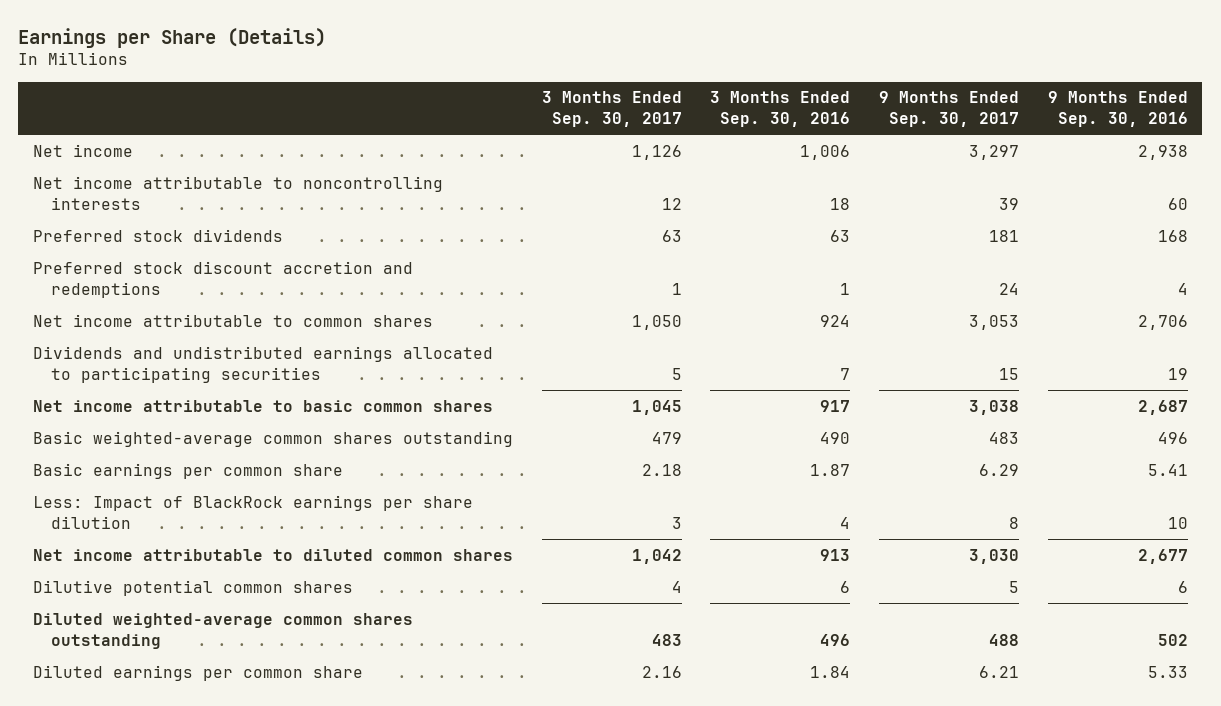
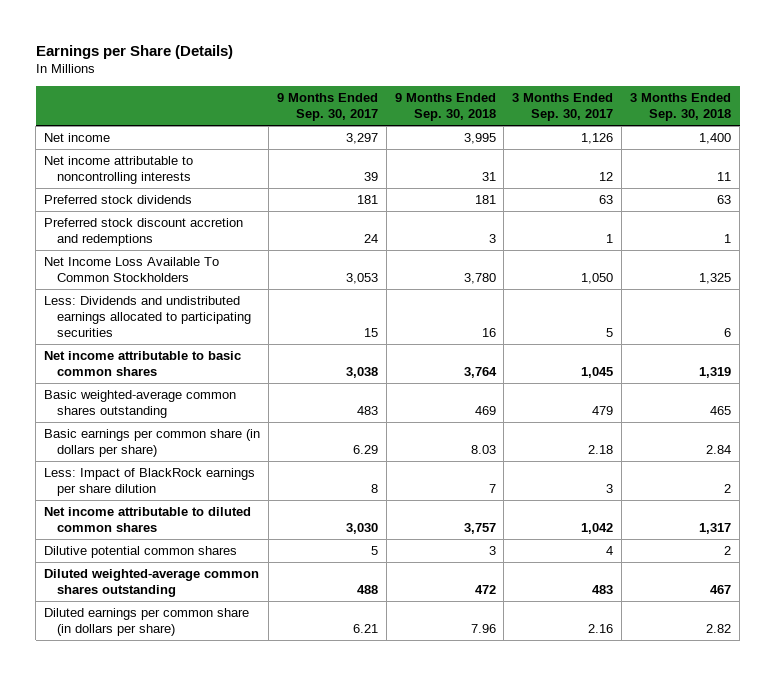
- | 3 Months Ended Sep. 30, 2017 | 3 Months Ended Sep. 30, 2016 | 9 Months Ended Sep. 30, 2017 | 9 Months Ended Sep. 30, 2016
+ | 9 Months Ended Sep. 30, 2017 | 9 Months Ended Sep. 30, 2018 | 3 Months Ended Sep. 30, 2017 | 3 Months Ended Sep. 30, 2018
- Net income attributable to common shares | 1,050 | 924 | 3,053 | 2,706
- Dividends and undistributed earnings allocated to participating securities | 5 | 7 | 15 | 19
+ Net Income Loss Available To Common Stockholders | 3,053 | 3,780 | 1,050 | 1,325
+ Less: Dividends and undistributed earnings allocated to participating securities | 15 | 16 | 5 | 6
- Basic earnings per common share | 2.18 | 1.87 | 6.29 | 5.41
+ Basic earnings per common share (in dollars per share) | 6.29 | 8.03 | 2.18 | 2.84
- Diluted earnings per common share | 2.16 | 1.84 | 6.21 | 5.33
+ Diluted earnings per common share (in dollars per share) | 6.21 | 7.96 | 2.16 | 2.82

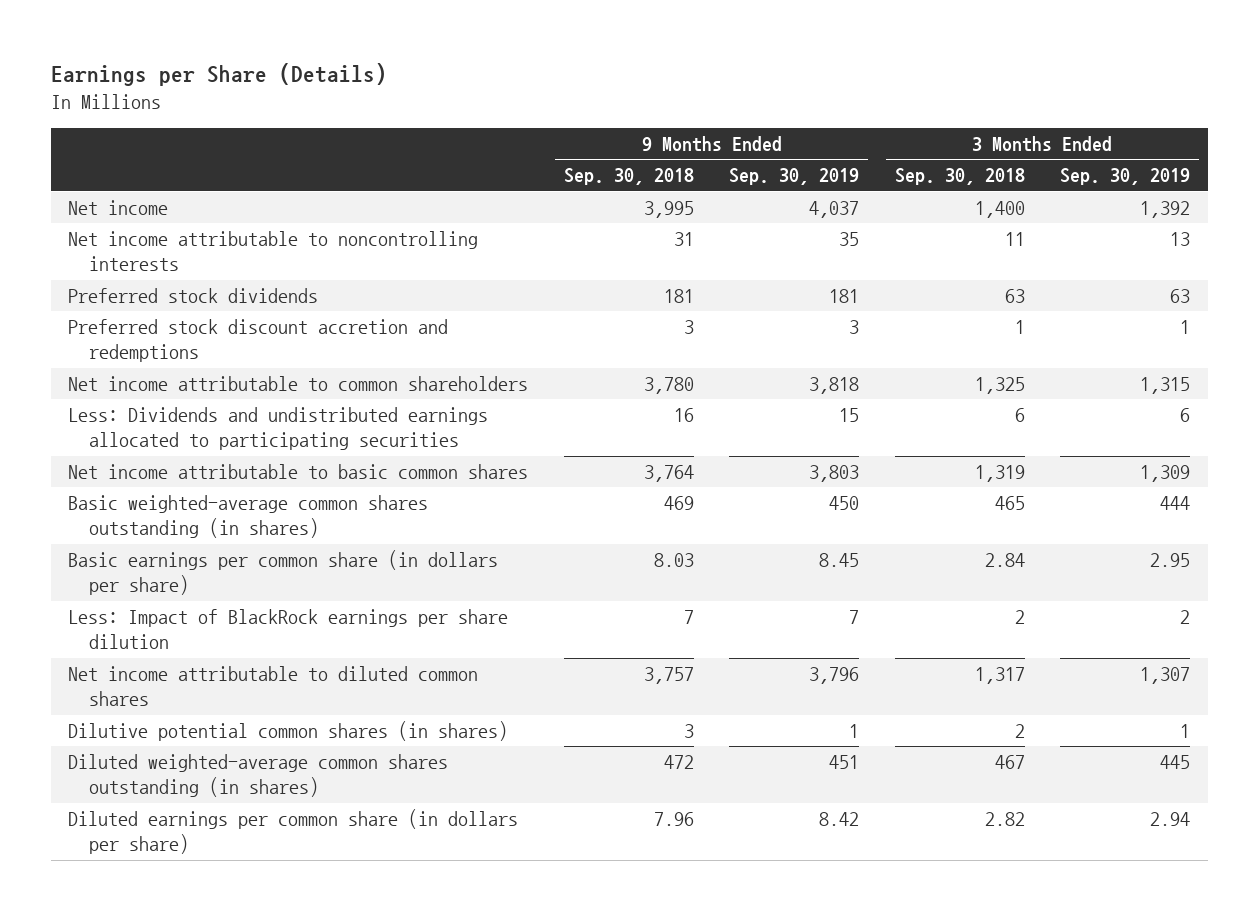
- | 9 Months Ended Sep. 30, 2017 | 9 Months Ended Sep. 30, 2018 | 3 Months Ended Sep. 30, 2017 | 3 Months Ended Sep. 30, 2018
+ | 9 Months Ended Sep. 30, 2018 | 9 Months Ended Sep. 30, 2019 | 3 Months Ended Sep. 30, 2018 | 3 Months Ended Sep. 30, 2019
- Net Income Loss Available To Common Stockholders | 3,053 | 3,780 | 1,050 | 1,325
+ Net income attributable to common shareholders | 3,780 | 3,818 | 1,325 | 1,315
- Basic weighted-average common shares outstanding | 483 | 469 | 479 | 465
+ Basic weighted-average common shares outstanding (in shares) | 469 | 450 | 465 | 444
- Dilutive potential common shares | 5 | 3 | 4 | 2
- Diluted weighted-average common shares outstanding | 488 | 472 | 483 | 467
+ Dilutive potential common shares (in shares) | 3 | 1 | 2 | 1
+ Diluted weighted-average common shares outstanding (in shares) | 472 | 451 | 467 | 445

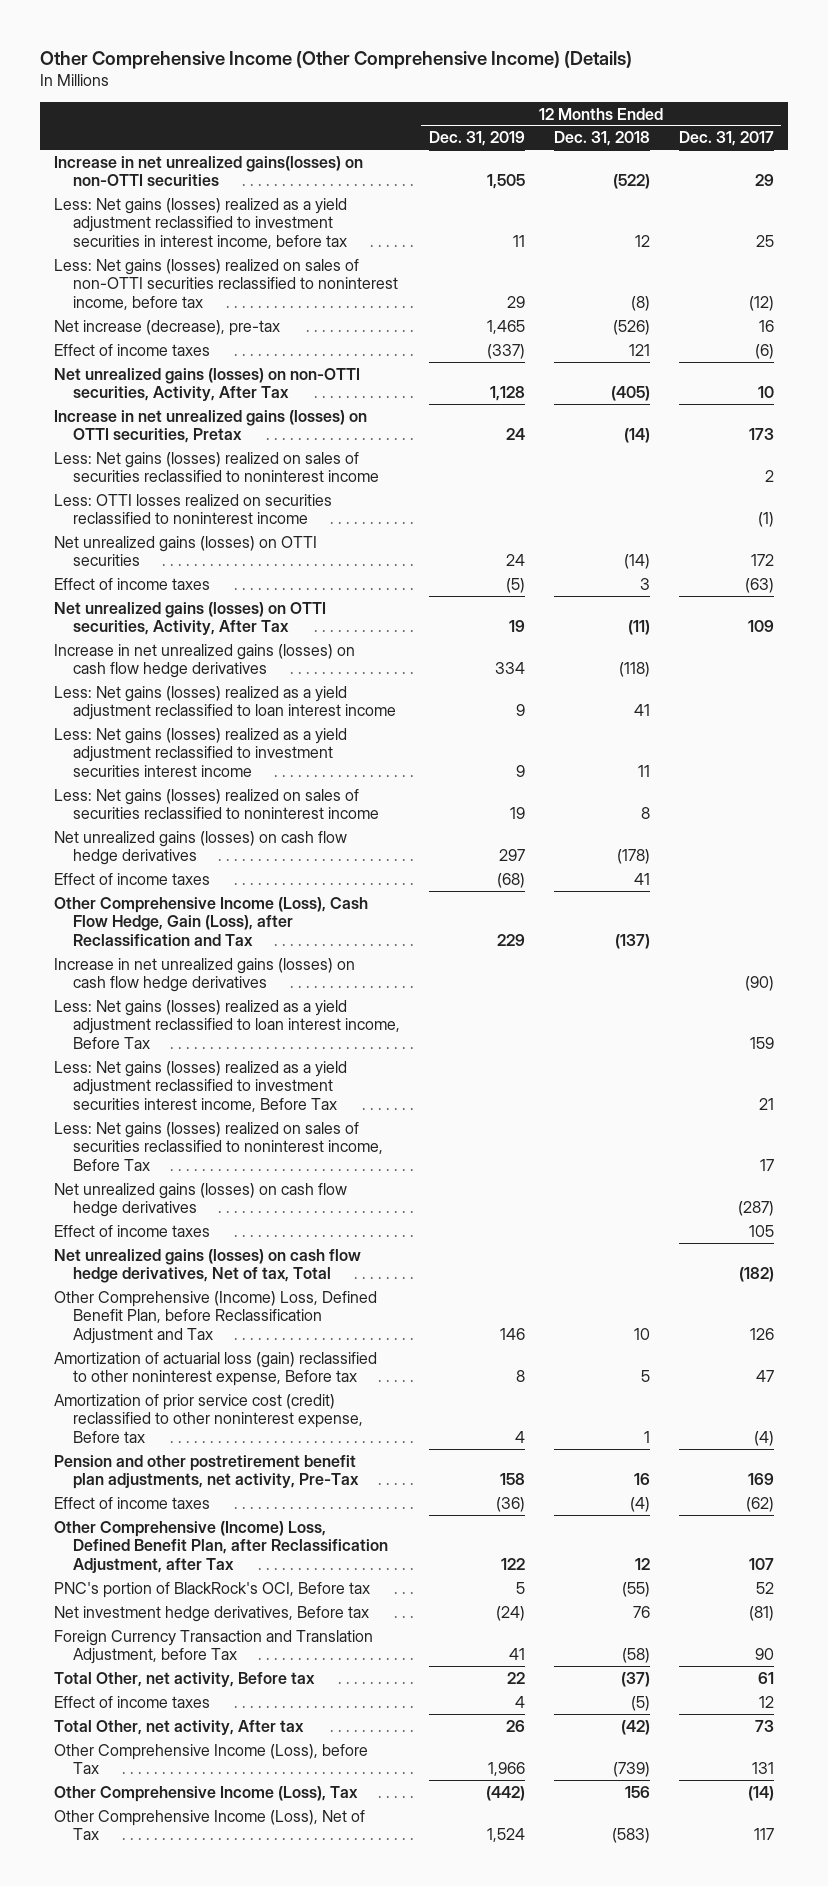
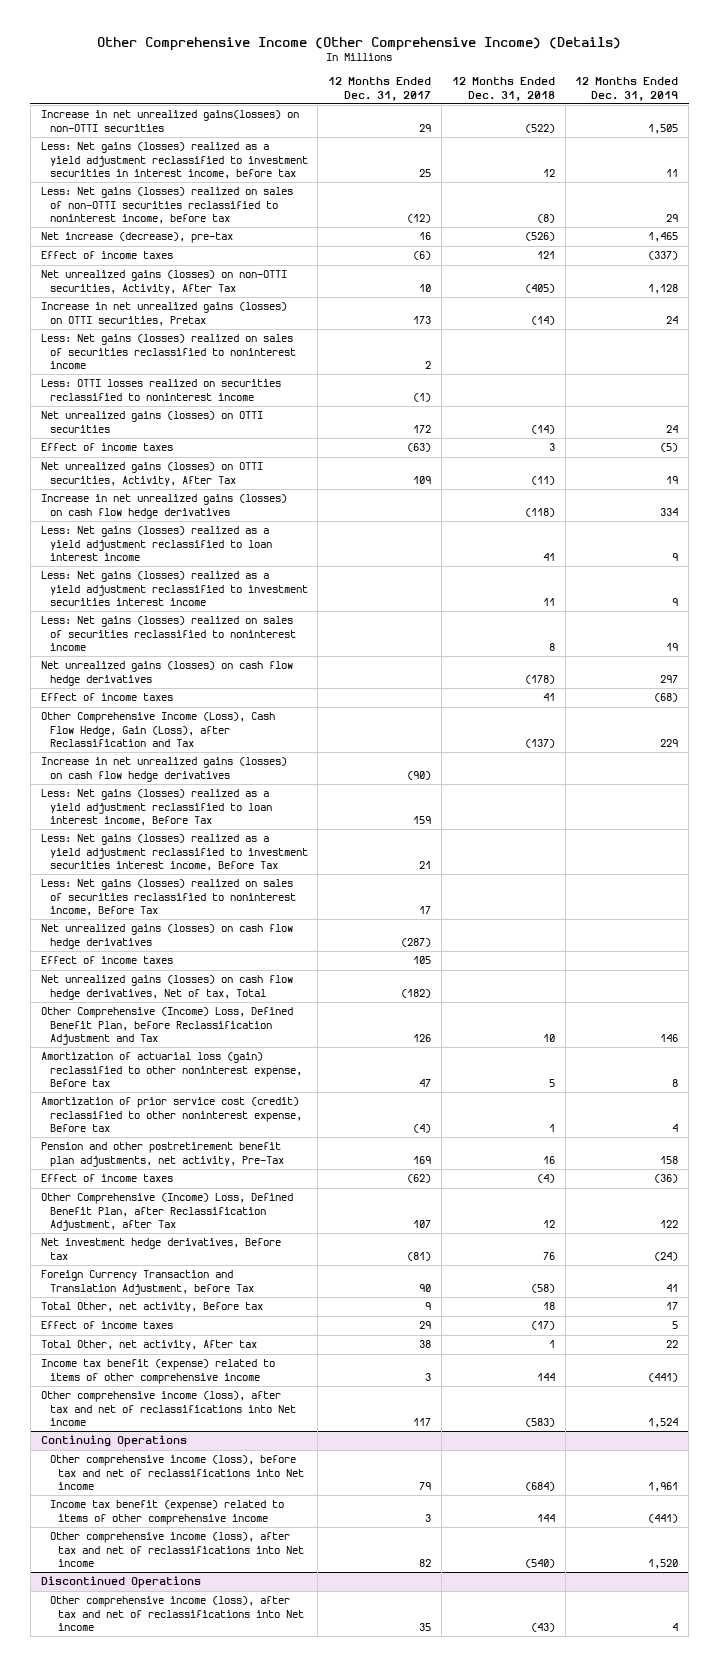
- | 12 Months Ended Dec. 31, 2019 | 12 Months Ended Dec. 31, 2018 | 12 Months Ended Dec. 31, 2017
+ | 12 Months Ended Dec. 31, 2017 | 12 Months Ended Dec. 31, 2018 | 12 Months Ended Dec. 31, 2019
- PNC's portion of BlackRock's OCI, Before tax | 5 | (55) | 52
- Total Other, net activity, Before tax | 22 | (37) | 61
- Effect of income taxes | 4 | (5) | 12
- Total Other, net activity, After tax | 26 | (42) | 73
- Other Comprehensive Income (Loss), before Tax | 1,966 | (739) | 131
- Other Comprehensive Income (Loss), Tax | (442) | 156 | (14)
- Other Comprehensive Income (Loss), Net of Tax | 1,524 | (583) | 117
+ Total Other, net activity, Before tax | 9 | 18 | 17
+ Effect of income taxes | 29 | (17) | 5
+ Total Other, net activity, After tax | 38 | 1 | 22
+ Income tax benefit (expense) related to items of other comprehensive income | 3 | 144 | (441)
+ Other comprehensive income (loss), after tax and net of reclassifications into Net income | 117 | (583) | 1,524
+ Continuing Operations
+ Other comprehensive income (loss), before tax and net of reclassifications into Net income | 79 | (684) | 1,961
+ Income tax benefit (expense) related to items of other comprehensive income | 3 | 144 | (441)
+ Other comprehensive income (loss), after tax and net of reclassifications into Net income | 82 | (540) | 1,520
+ Discontinued Operations
+ Other comprehensive income (loss), after tax and net of reclassifications into Net income | 35 | (43) | 4

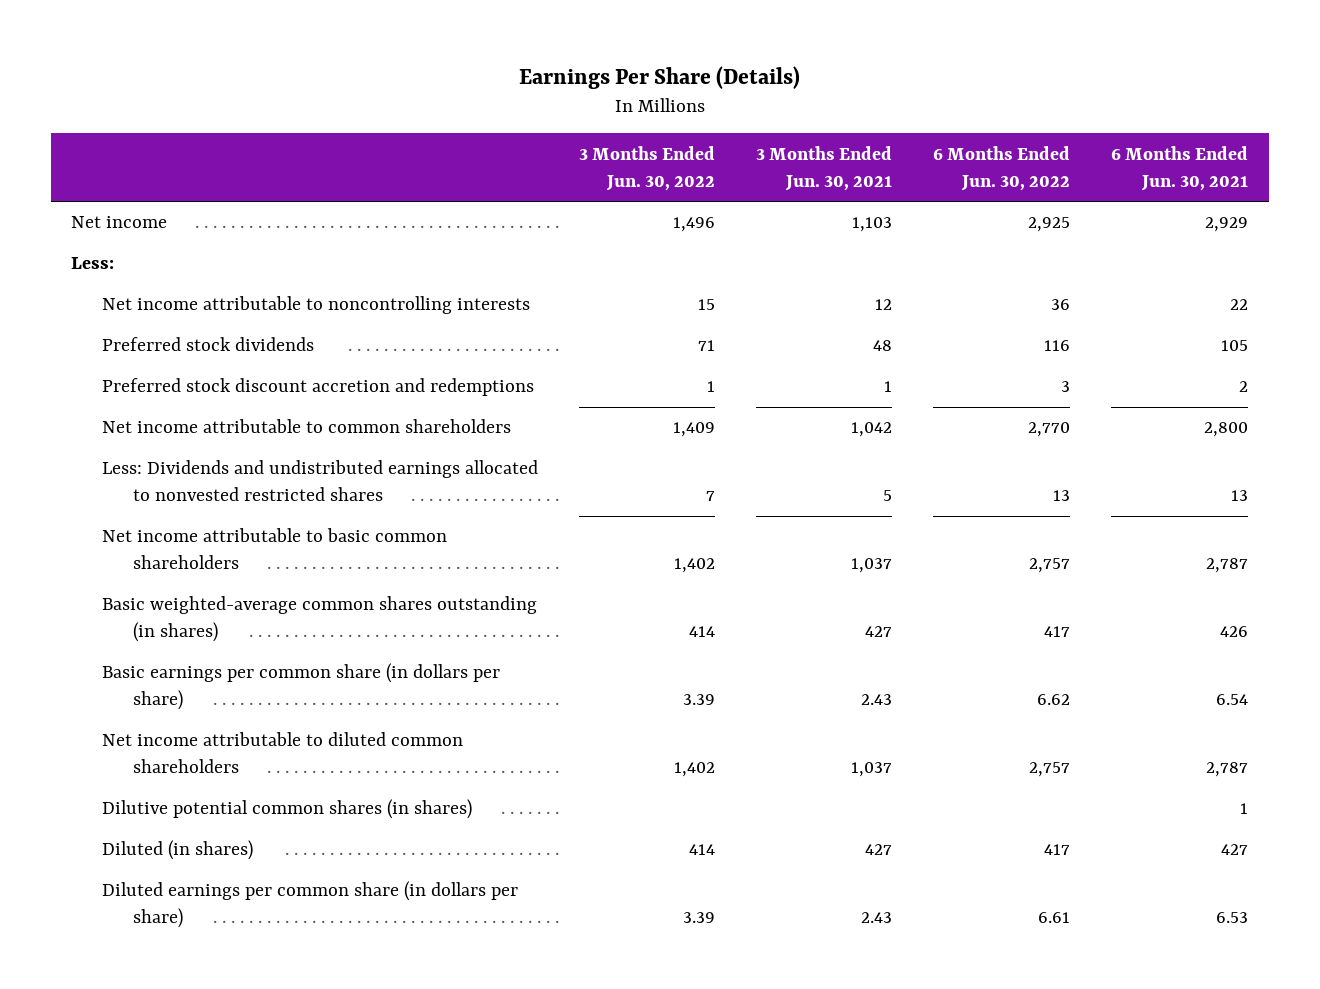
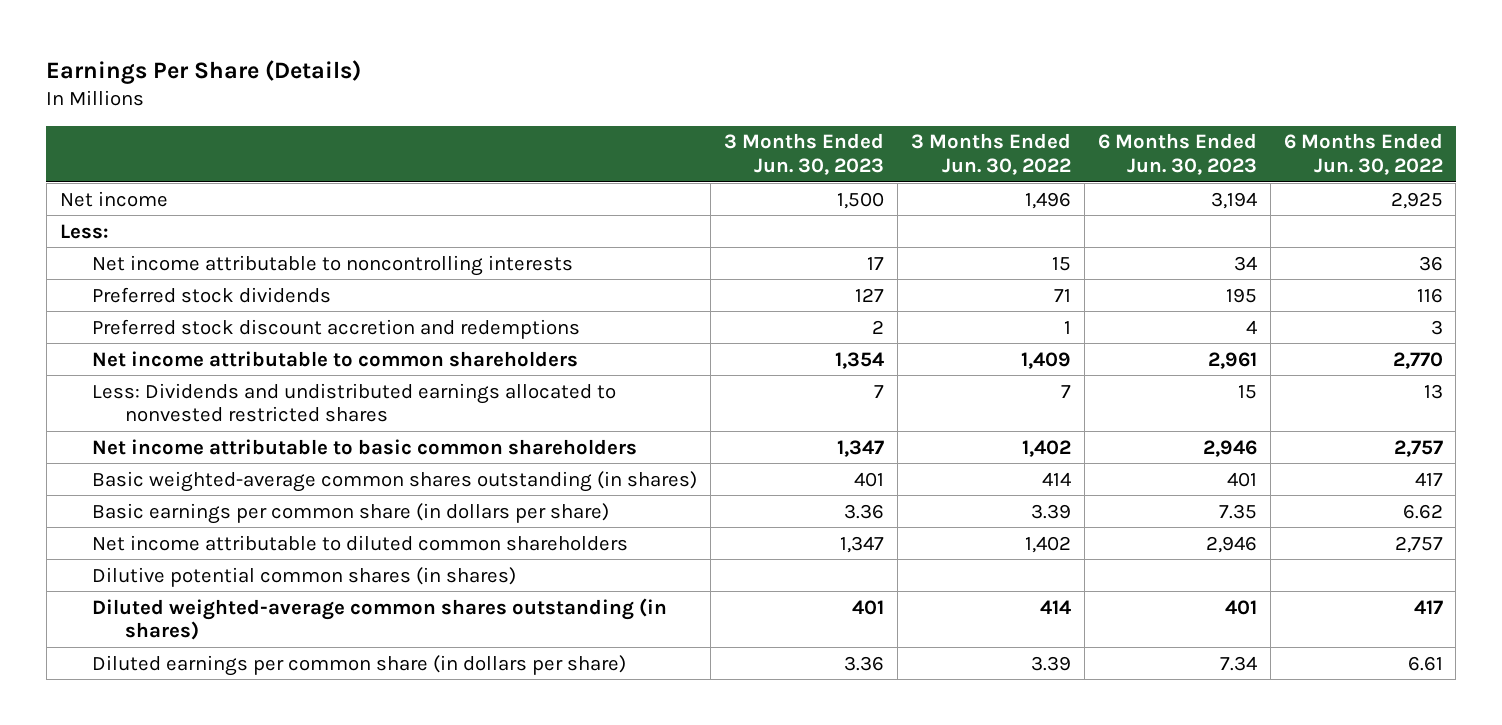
- | 3 Months Ended Jun. 30, 2022 | 3 Months Ended Jun. 30, 2021 | 6 Months Ended Jun. 30, 2022 | 6 Months Ended Jun. 30, 2021
+ | 3 Months Ended Jun. 30, 2023 | 3 Months Ended Jun. 30, 2022 | 6 Months Ended Jun. 30, 2023 | 6 Months Ended Jun. 30, 2022
- Diluted (in shares) | 414 | 427 | 417 | 427
+ Diluted weighted-average common shares outstanding (in shares) | 401 | 414 | 401 | 417

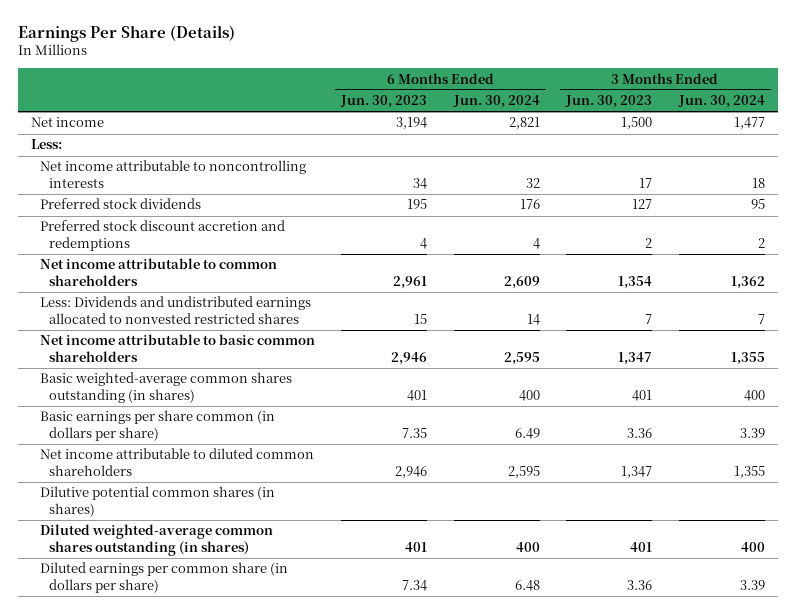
- | 3 Months Ended Jun. 30, 2023 | 3 Months Ended Jun. 30, 2022 | 6 Months Ended Jun. 30, 2023 | 6 Months Ended Jun. 30, 2022
+ | 6 Months Ended Jun. 30, 2023 | 6 Months Ended Jun. 30, 2024 | 3 Months Ended Jun. 30, 2023 | 3 Months Ended Jun. 30, 2024
- Basic earnings per common share (in dollars per share) | 3.36 | 3.39 | 7.35 | 6.62
+ Basic earnings per share common (in dollars per share) | 7.35 | 6.49 | 3.36 | 3.39

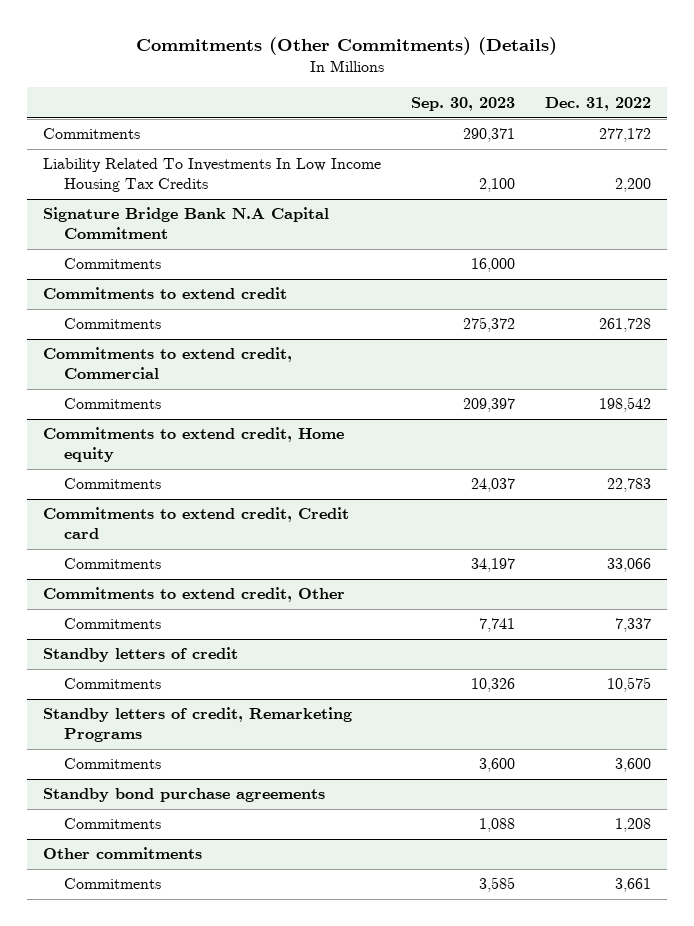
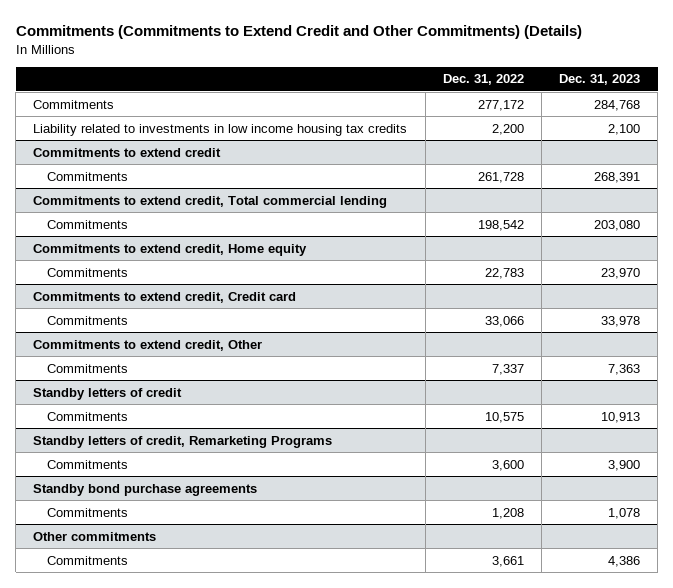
- Commitments (Other Commitments) (Details)
+ Commitments (Commitments to Extend Credit and Other Commitments) (Details)
- | Sep. 30, 2023 | Dec. 31, 2022
+ | Dec. 31, 2022 | Dec. 31, 2023
- Liability Related To Investments In Low Income Housing Tax Credits | 2,100 | 2,200
- Signature Bridge Bank N.A Capital Commitment
- Commitments | 16,000 |
+ Liability related to investments in low income housing tax credits | 2,200 | 2,100
- Commitments to extend credit, Commercial
+ Commitments to extend credit, Total commercial lending

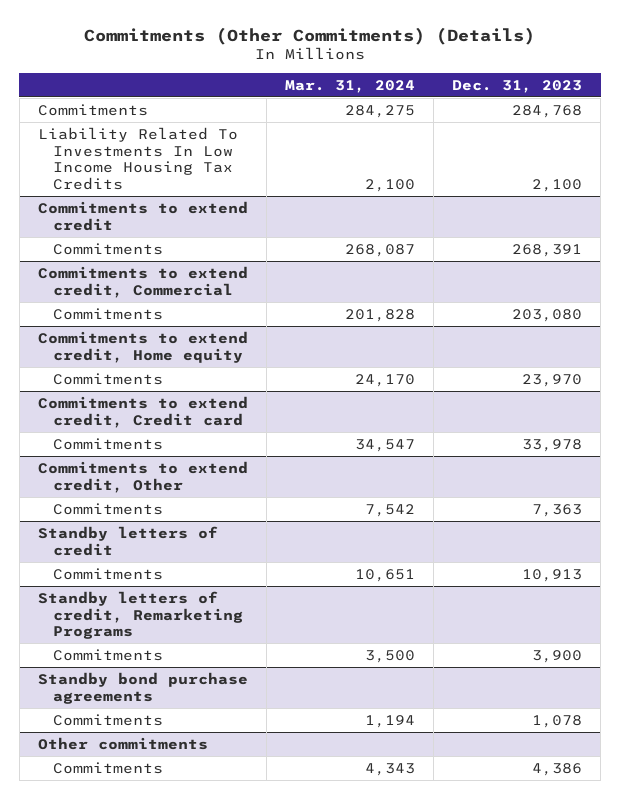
- Commitments (Commitments to Extend Credit and Other Commitments) (Details)
+ Commitments (Other Commitments) (Details)
- | Dec. 31, 2022 | Dec. 31, 2023
+ | Mar. 31, 2024 | Dec. 31, 2023
- Liability related to investments in low income housing tax credits | 2,200 | 2,100
+ Liability Related To Investments In Low Income Housing Tax Credits | 2,100 | 2,100
- Commitments to extend credit, Total commercial lending
+ Commitments to extend credit, Commercial

